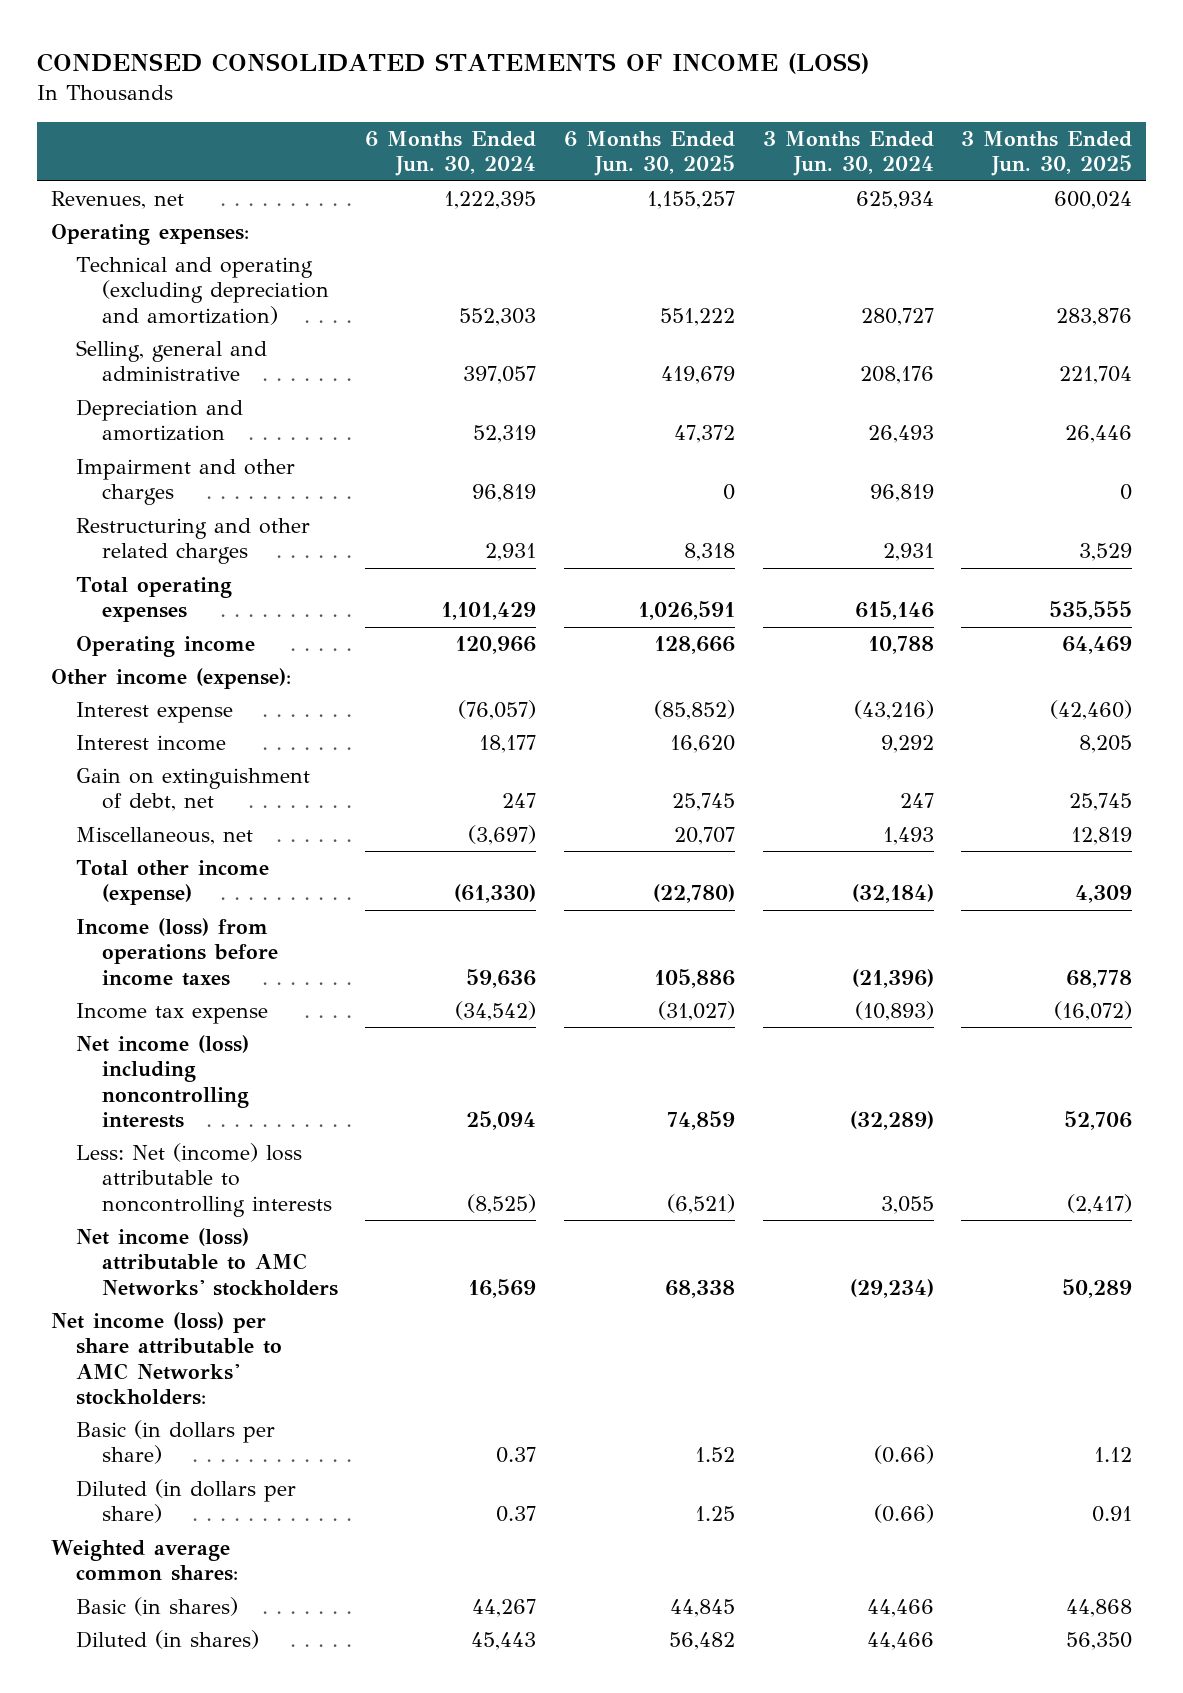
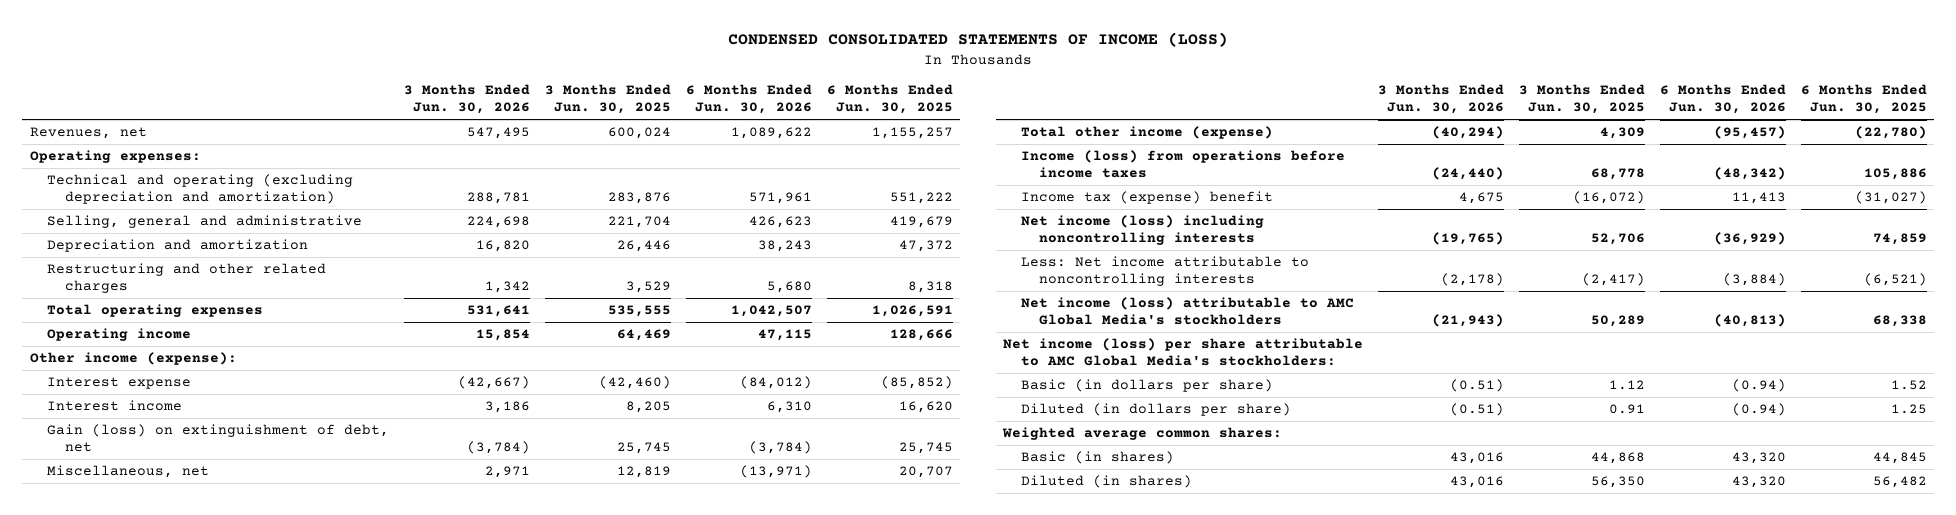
- | 6 Months Ended Jun. 30, 2024 | 6 Months Ended Jun. 30, 2025 | 3 Months Ended Jun. 30, 2024 | 3 Months Ended Jun. 30, 2025
+ | 3 Months Ended Jun. 30, 2026 | 3 Months Ended Jun. 30, 2025 | 6 Months Ended Jun. 30, 2026 | 6 Months Ended Jun. 30, 2025
- Impairment and other charges | 96,819 | 0 | 96,819 | 0
- Gain on extinguishment of debt, net | 247 | 25,745 | 247 | 25,745
+ Gain (loss) on extinguishment of debt, net | (3,784) | 25,745 | (3,784) | 25,745
- Income tax expense | (34,542) | (31,027) | (10,893) | (16,072)
+ Income tax (expense) benefit | 4,675 | (16,072) | 11,413 | (31,027)
- Less: Net (income) loss attributable to noncontrolling interests | (8,525) | (6,521) | 3,055 | (2,417)
- Net income (loss) attributable to AMC Networks' stockholders | 16,569 | 68,338 | (29,234) | 50,289
- Net income (loss) per share attributable to AMC Networks' stockholders:
+ Less: Net income attributable to noncontrolling interests | (2,178) | (2,417) | (3,884) | (6,521)
+ Net income (loss) attributable to AMC Global Media's stockholders | (21,943) | 50,289 | (40,813) | 68,338
+ Net income (loss) per share attributable to AMC Global Media's stockholders:

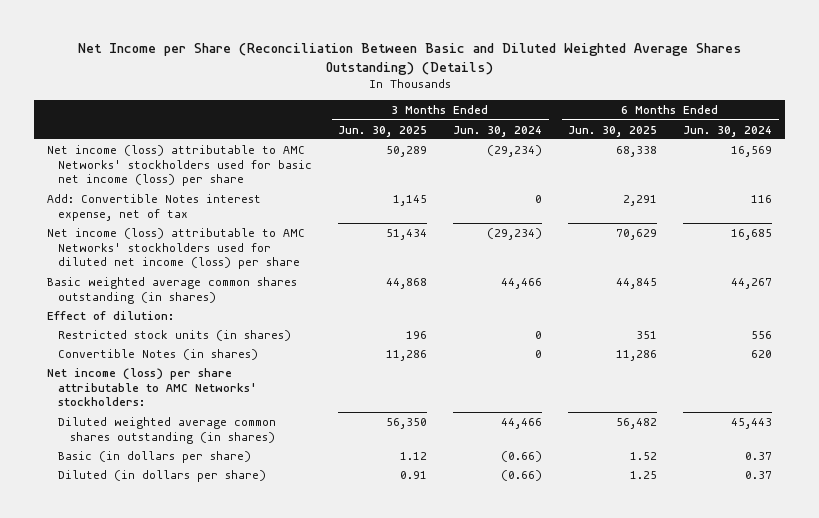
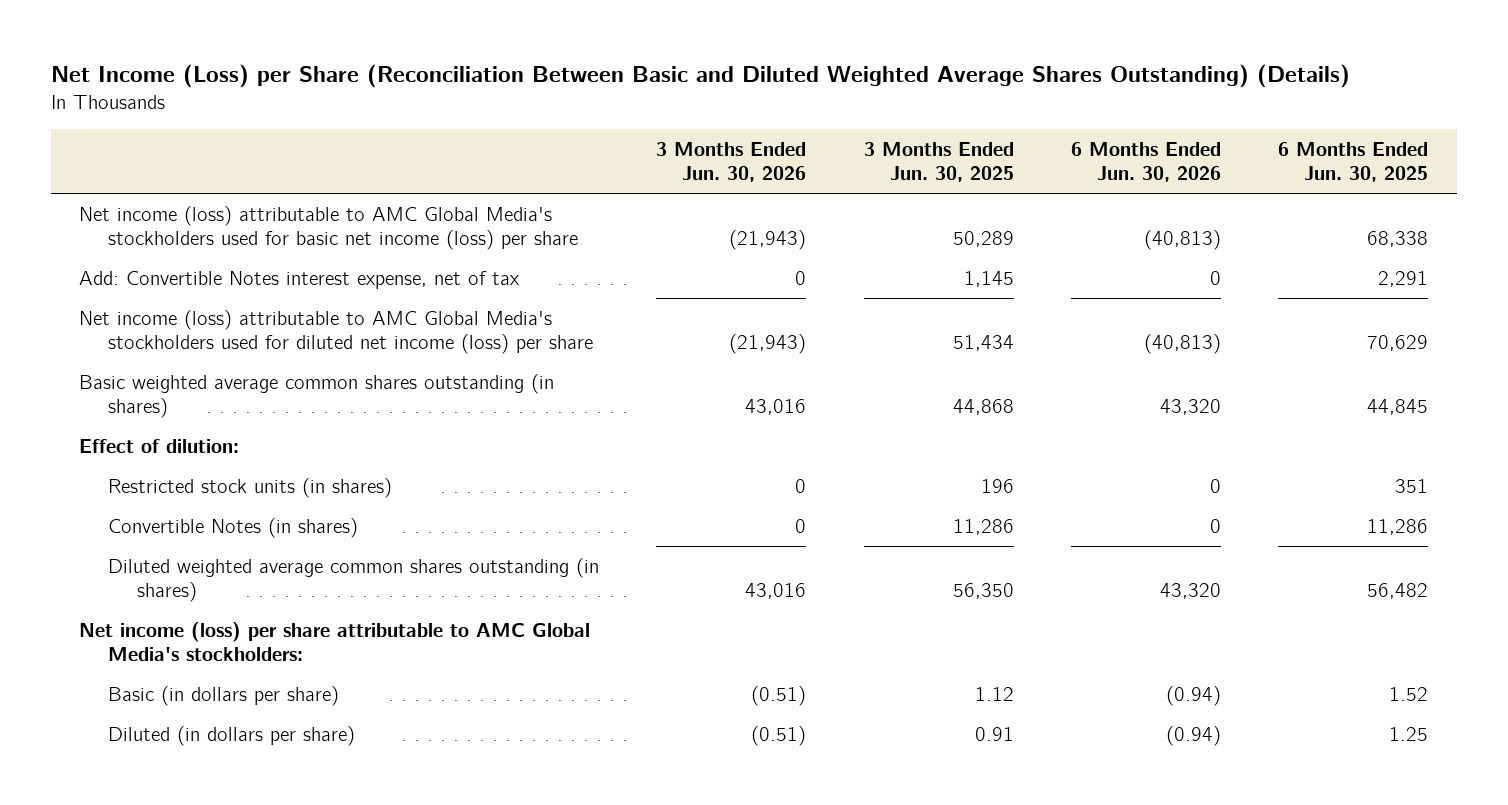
- Net Income per Share (Reconciliation Between Basic and Diluted Weighted Average Shares Outstanding) (Details)
+ Net Income (Loss) per Share (Reconciliation Between Basic and Diluted Weighted Average Shares Outstanding) (Details)
- | 3 Months Ended Jun. 30, 2025 | 3 Months Ended Jun. 30, 2024 | 6 Months Ended Jun. 30, 2025 | 6 Months Ended Jun. 30, 2024
+ | 3 Months Ended Jun. 30, 2026 | 3 Months Ended Jun. 30, 2025 | 6 Months Ended Jun. 30, 2026 | 6 Months Ended Jun. 30, 2025
- Net income (loss) attributable to AMC Networks' stockholders used for basic net income (loss) per share | 50,289 | (29,234) | 68,338 | 16,569
+ Net income (loss) attributable to AMC Global Media's stockholders used for basic net income (loss) per share | (21,943) | 50,289 | (40,813) | 68,338
- Net income (loss) attributable to AMC Networks' stockholders used for diluted net income (loss) per share | 51,434 | (29,234) | 70,629 | 16,685
+ Net income (loss) attributable to AMC Global Media's stockholders used for diluted net income (loss) per share | (21,943) | 51,434 | (40,813) | 70,629
- Net income (loss) per share attributable to AMC Networks' stockholders:
+ Net income (loss) per share attributable to AMC Global Media's stockholders:

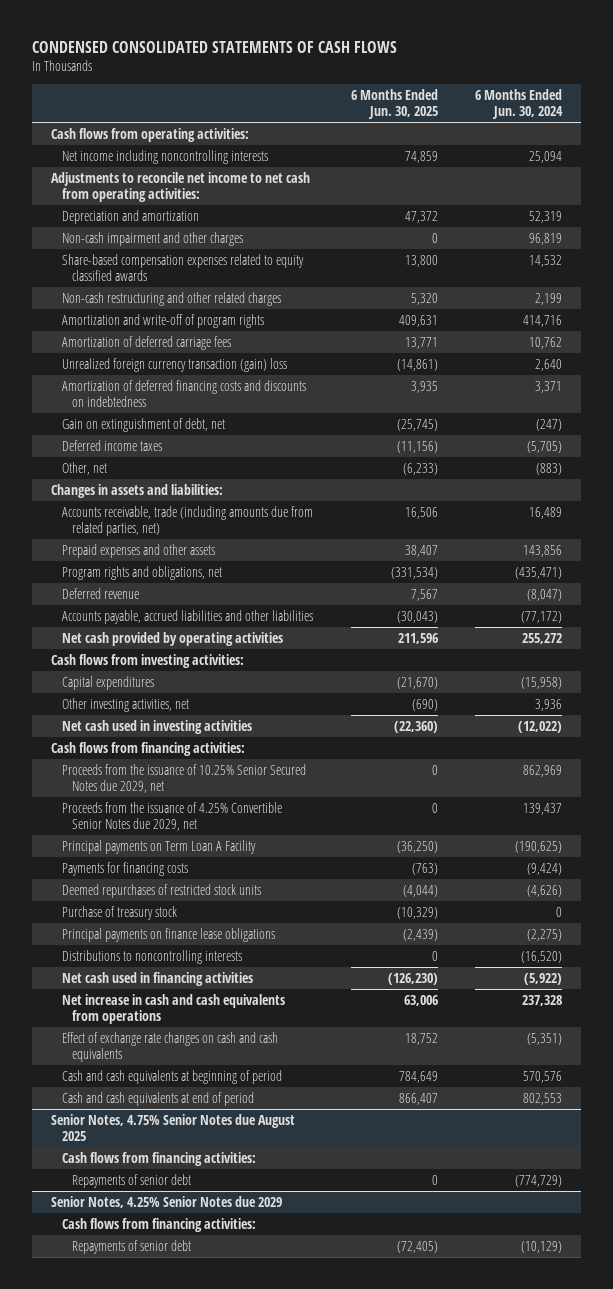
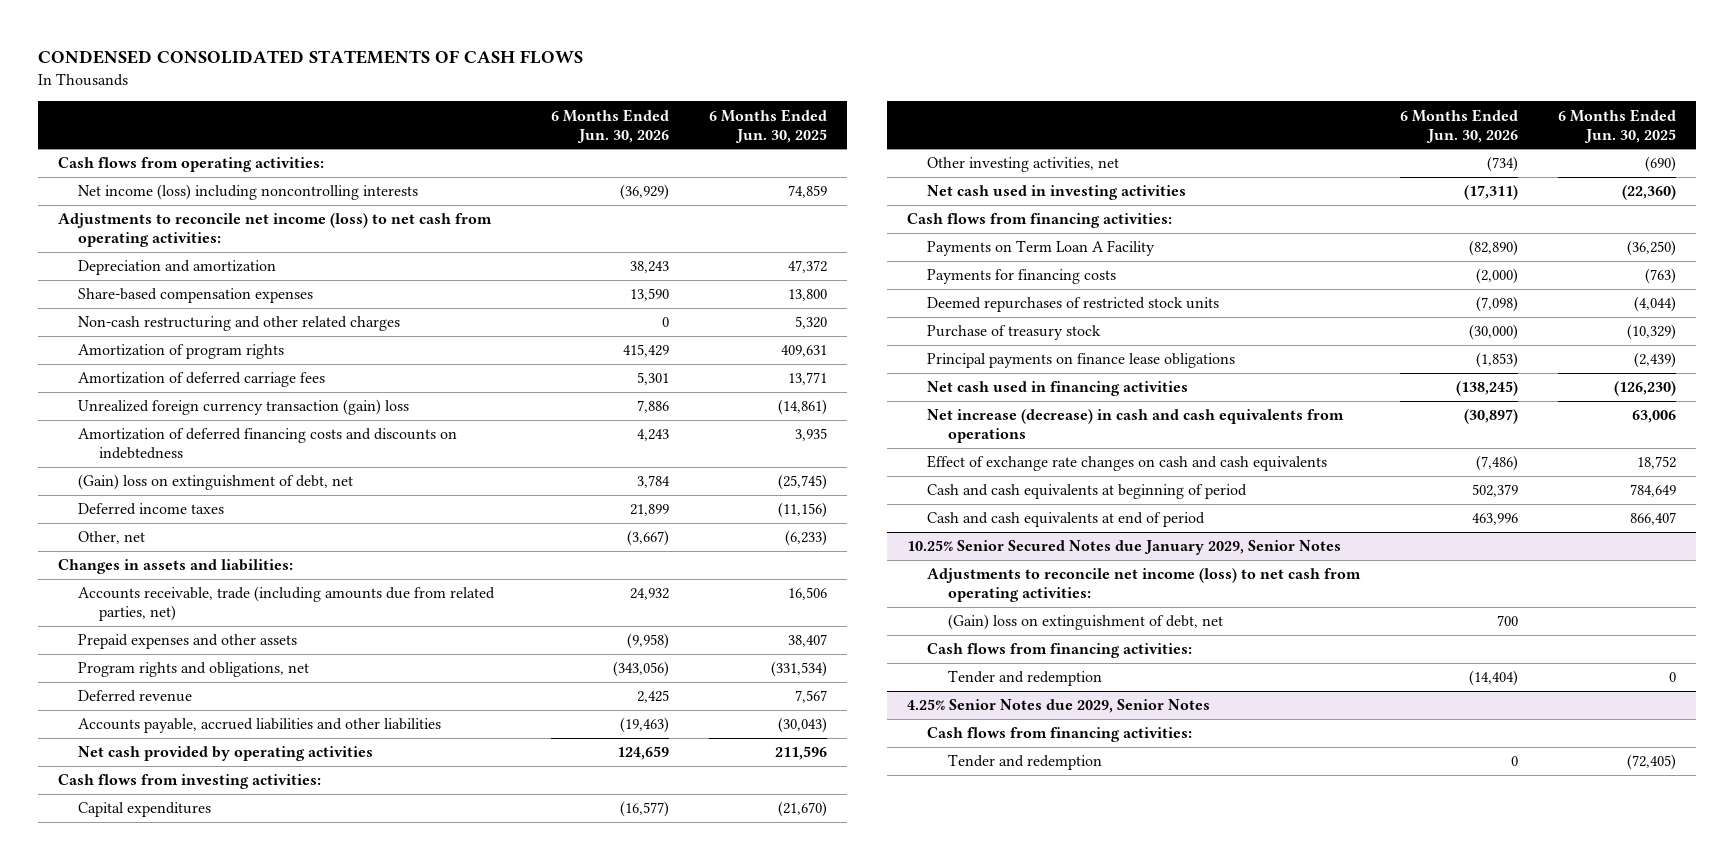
- | 6 Months Ended Jun. 30, 2025 | 6 Months Ended Jun. 30, 2024
+ | 6 Months Ended Jun. 30, 2026 | 6 Months Ended Jun. 30, 2025
- Net income including noncontrolling interests | 74,859 | 25,094
- Adjustments to reconcile net income to net cash from operating activities:
+ Net income (loss) including noncontrolling interests | (36,929) | 74,859
+ Adjustments to reconcile net income (loss) to net cash from operating activities:
- Non-cash impairment and other charges | 0 | 96,819
- Share-based compensation expenses related to equity classified awards | 13,800 | 14,532
+ Share-based compensation expenses | 13,590 | 13,800
- Amortization and write-off of program rights | 409,631 | 414,716
+ Amortization of program rights | 415,429 | 409,631
- Gain on extinguishment of debt, net | (25,745) | (247)
+ (Gain) loss on extinguishment of debt, net | 3,784 | (25,745)
- Proceeds from the issuance of 10.25% Senior Secured Notes due 2029, net | 0 | 862,969
- Proceeds from the issuance of 4.25% Convertible Senior Notes due 2029, net | 0 | 139,437
- Principal payments on Term Loan A Facility | (36,250) | (190,625)
+ Payments on Term Loan A Facility | (82,890) | (36,250)
- Distributions to noncontrolling interests | 0 | (16,520)
- Net increase in cash and cash equivalents from operations | 63,006 | 237,328
+ Net increase (decrease) in cash and cash equivalents from operations | (30,897) | 63,006
- Senior Notes, 4.75% Senior Notes due August 2025
+ 10.25% Senior Secured Notes due January 2029, Senior Notes
+ Adjustments to reconcile net income (loss) to net cash from operating activities:
+ (Gain) loss on extinguishment of debt, net | 700 |
- Repayments of senior debt | 0 | (774,729)
- Senior Notes, 4.25% Senior Notes due 2029
+ Tender and redemption | (14,404) | 0
+ 4.25% Senior Notes due 2029, Senior Notes
- Repayments of senior debt | (72,405) | (10,129)
+ Tender and redemption | 0 | (72,405)

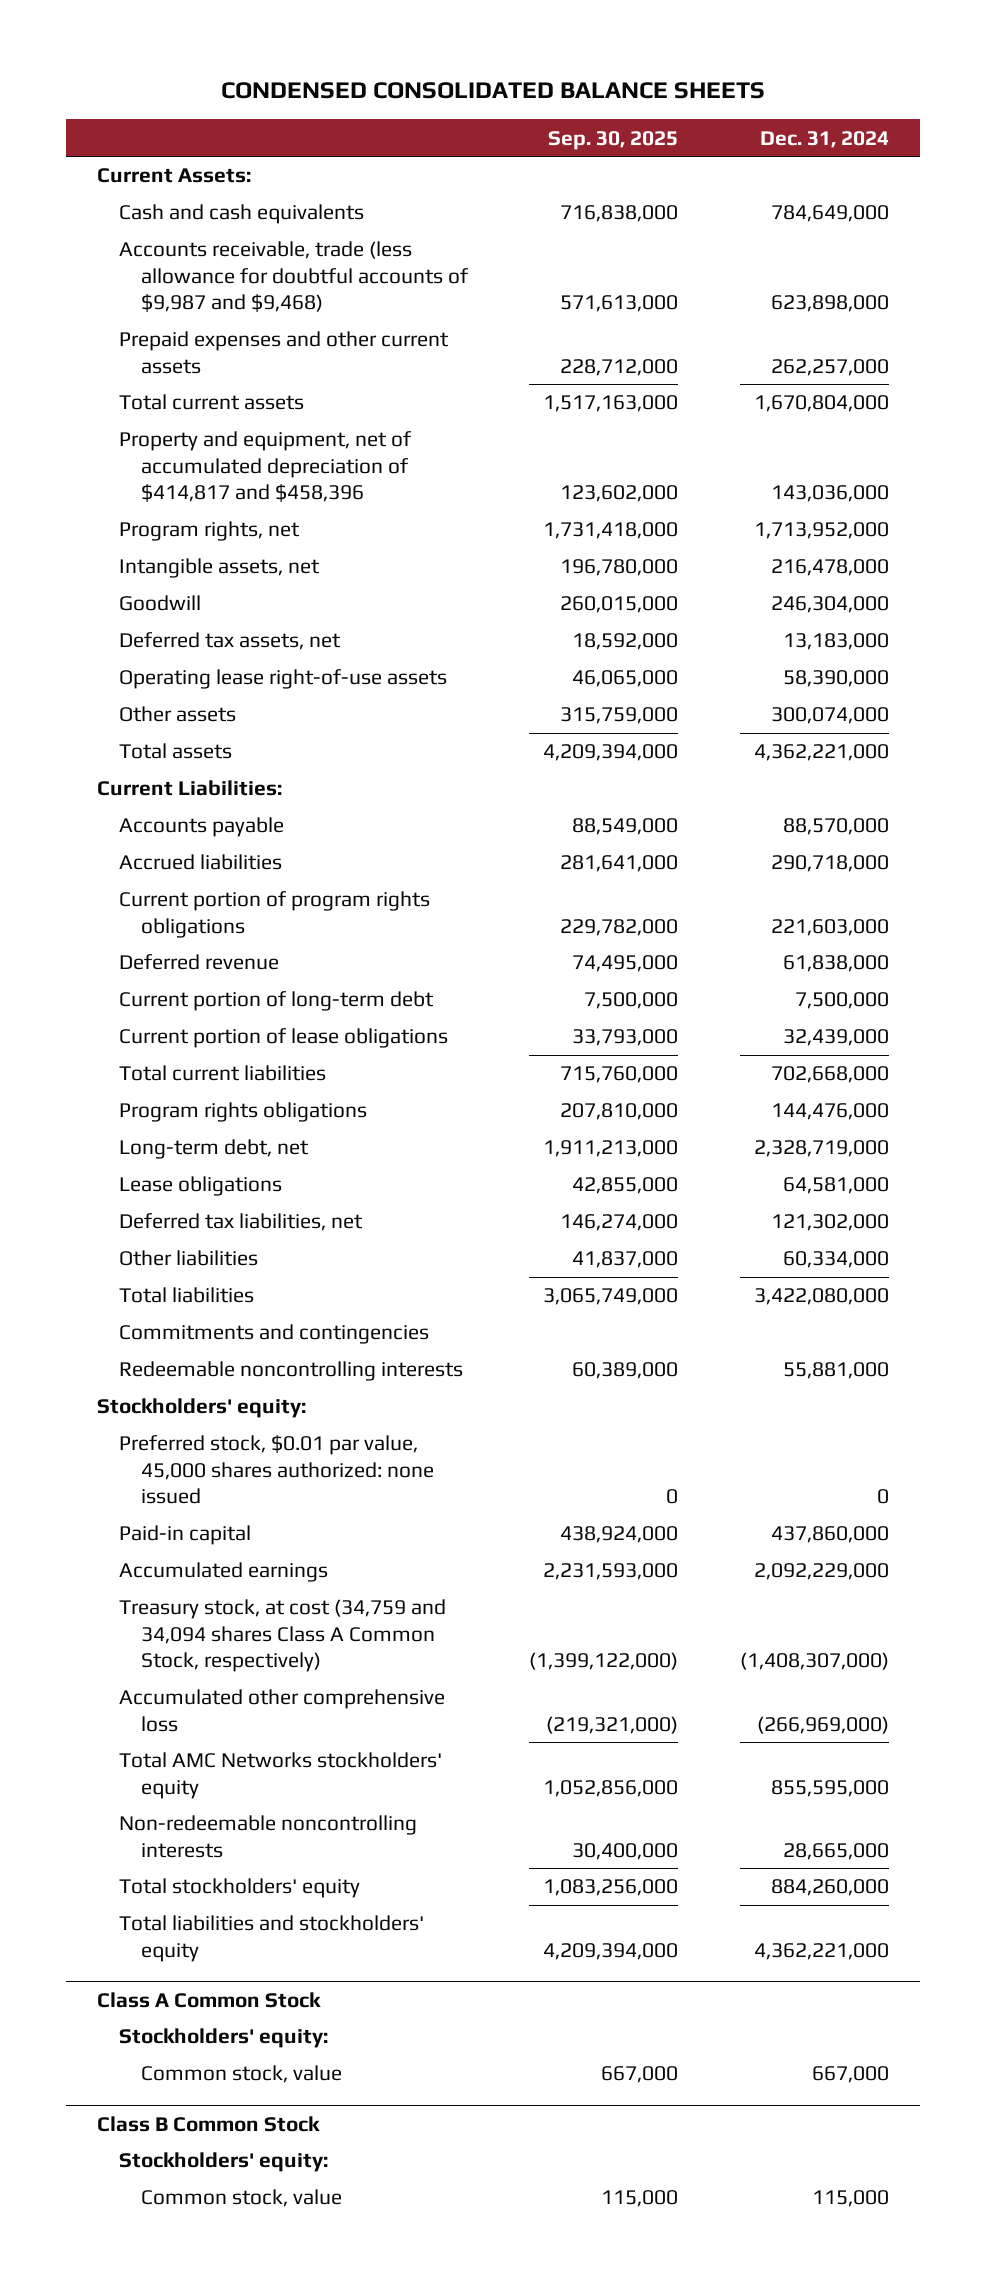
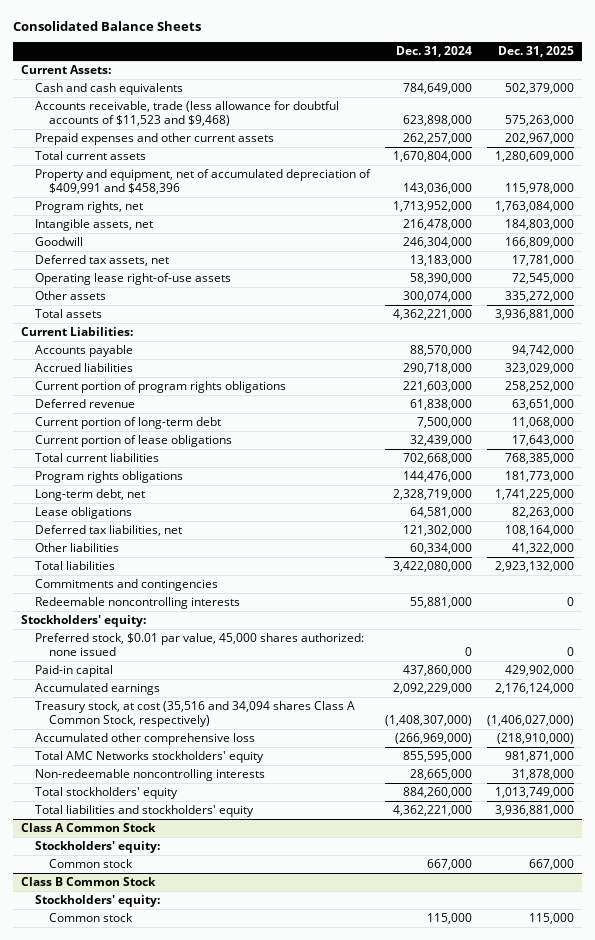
- CONDENSED CONSOLIDATED BALANCE SHEETS
+ Consolidated Balance Sheets
- | Sep. 30, 2025 | Dec. 31, 2024
+ | Dec. 31, 2024 | Dec. 31, 2025
- Accounts receivable, trade (less allowance for doubtful accounts of $9,987 and $9,468) | 571,613,000 | 623,898,000
+ Accounts receivable, trade (less allowance for doubtful accounts of $11,523 and $9,468) | 623,898,000 | 575,263,000
- Property and equipment, net of accumulated depreciation of $414,817 and $458,396 | 123,602,000 | 143,036,000
+ Property and equipment, net of accumulated depreciation of $409,991 and $458,396 | 143,036,000 | 115,978,000
- Treasury stock, at cost (34,759 and 34,094 shares Class A Common Stock, respectively) | (1,399,122,000) | (1,408,307,000)
+ Treasury stock, at cost (35,516 and 34,094 shares Class A Common Stock, respectively) | (1,408,307,000) | (1,406,027,000)
@ Class A Common Stock
- Common stock, value | 667,000 | 667,000
+ Common stock | 667,000 | 667,000
@ Class B Common Stock
- Common stock, value | 115,000 | 115,000
+ Common stock | 115,000 | 115,000

